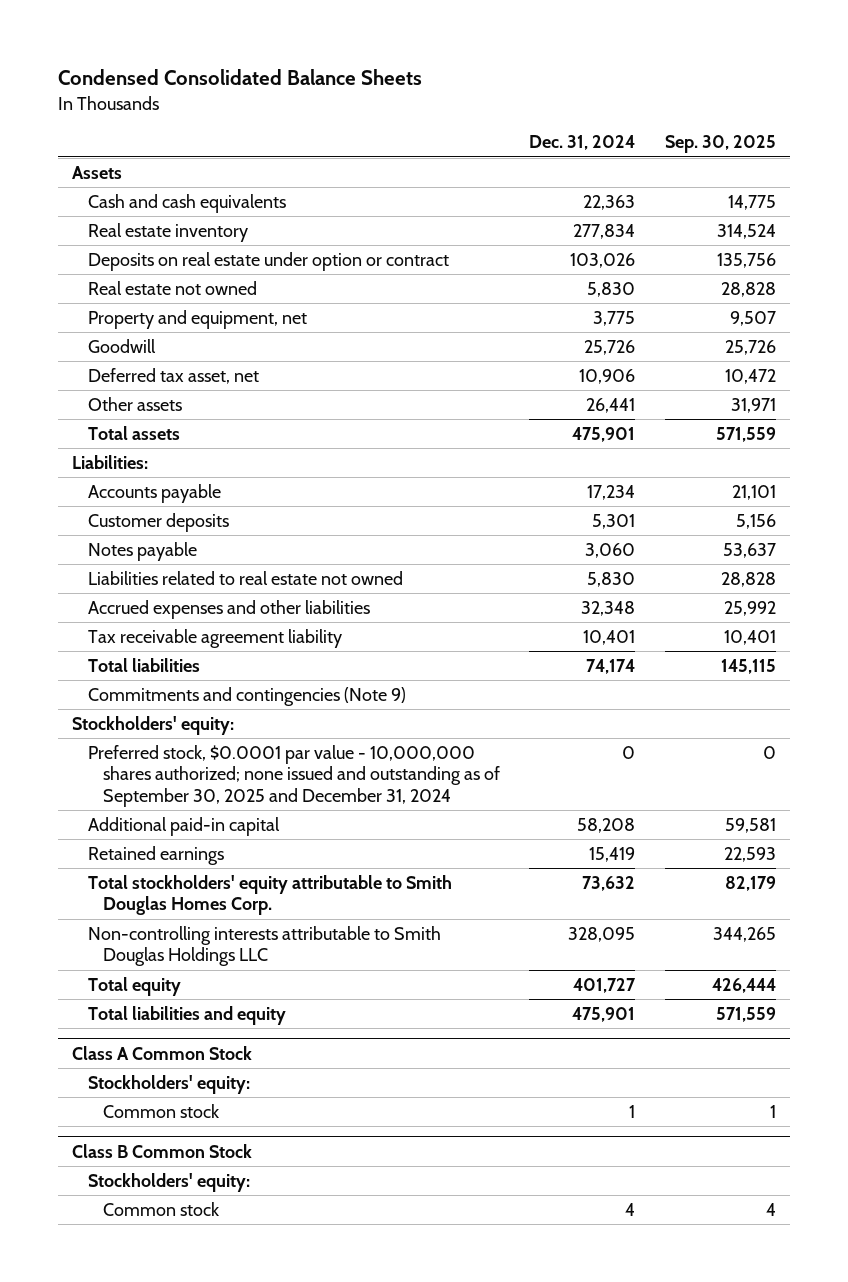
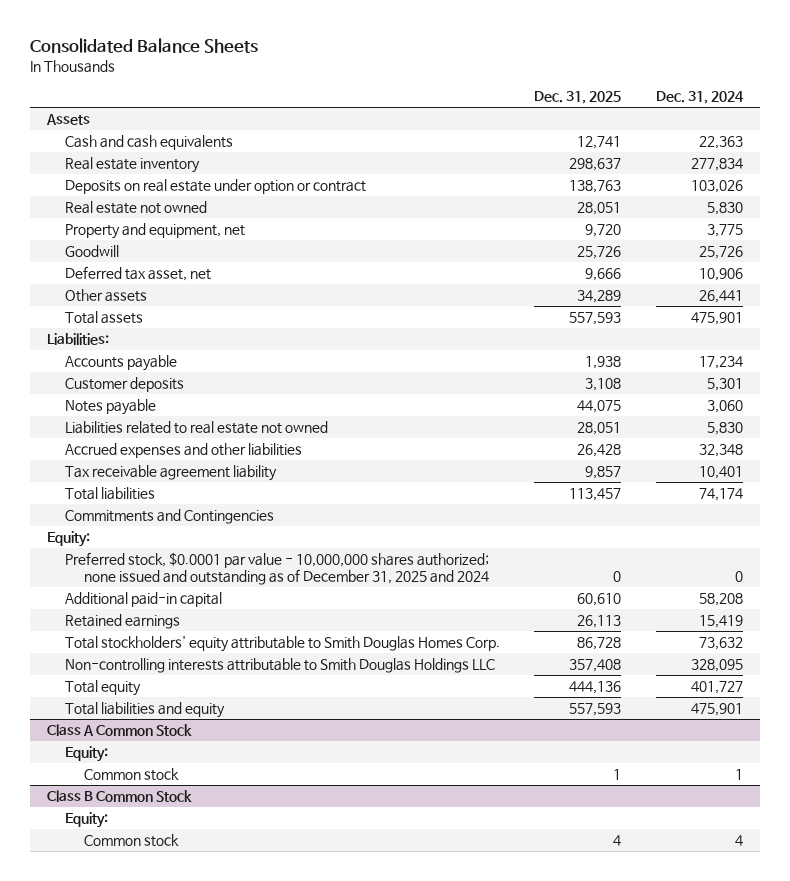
- Condensed Consolidated Balance Sheets
+ Consolidated Balance Sheets
- | Dec. 31, 2024 | Sep. 30, 2025
+ | Dec. 31, 2025 | Dec. 31, 2024
- Commitments and contingencies (Note 9)
- Stockholders' equity:
- Preferred stock, $0.0001 par value - 10,000,000 shares authorized; none issued and outstanding as of September 30, 2025 and December 31, 2024 | 0 | 0
+ Commitments and Contingencies
+ Equity:
+ Preferred stock, $0.0001 par value - 10,000,000 shares authorized; none issued and outstanding as of December 31, 2025 and 2024 | 0 | 0
@ Class A Common Stock
- Stockholders' equity:
+ Equity:
@ Class B Common Stock
- Stockholders' equity:
+ Equity:

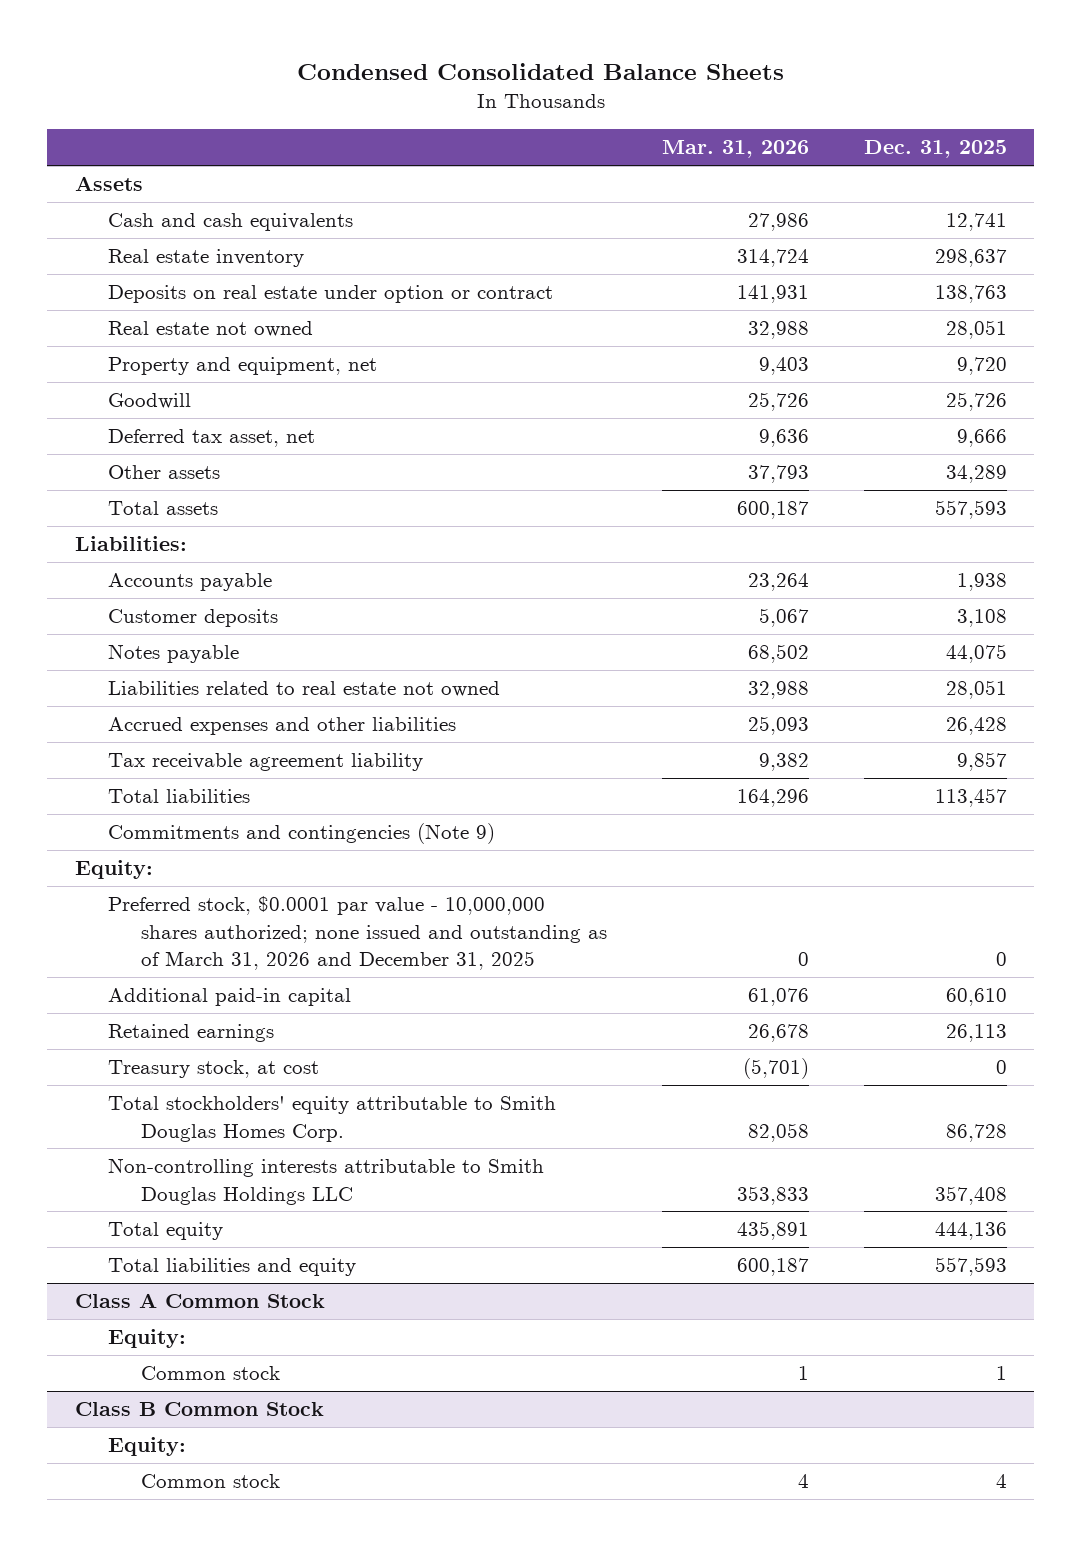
- Consolidated Balance Sheets
+ Condensed Consolidated Balance Sheets
- | Dec. 31, 2025 | Dec. 31, 2024
+ | Mar. 31, 2026 | Dec. 31, 2025
- Commitments and Contingencies
+ Commitments and contingencies (Note 9)
- Preferred stock, $0.0001 par value - 10,000,000 shares authorized; none issued and outstanding as of December 31, 2025 and 2024 | 0 | 0
+ Preferred stock, $0.0001 par value - 10,000,000 shares authorized; none issued and outstanding as of March 31, 2026 and December 31, 2025 | 0 | 0
+ Treasury stock, at cost | (5,701) | 0

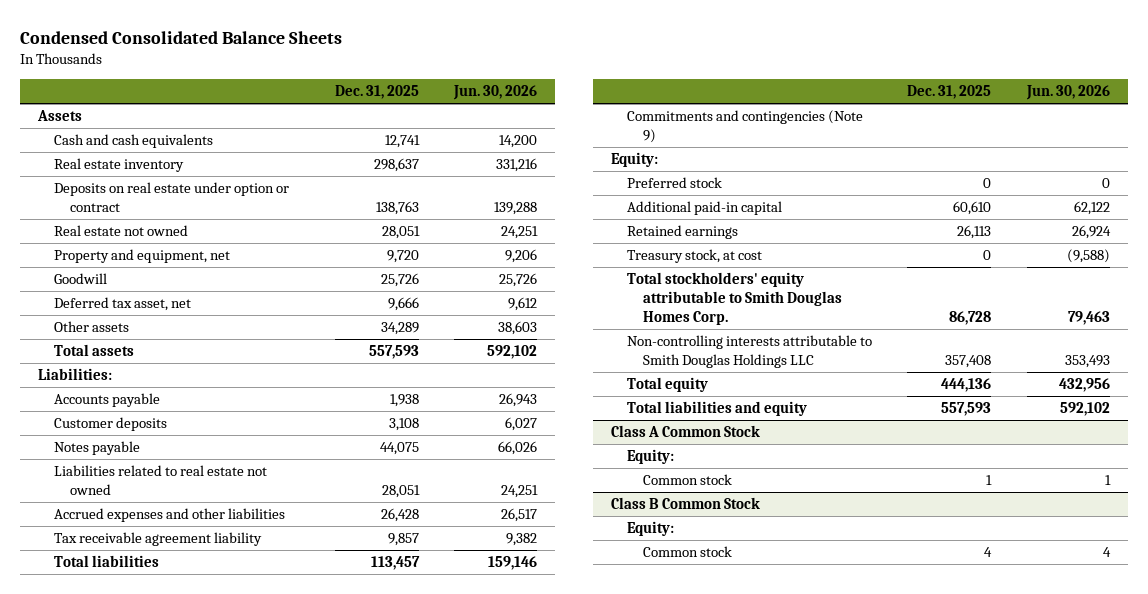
- | Mar. 31, 2026 | Dec. 31, 2025
+ | Dec. 31, 2025 | Jun. 30, 2026
- Preferred stock, $0.0001 par value - 10,000,000 shares authorized; none issued and outstanding as of March 31, 2026 and December 31, 2025 | 0 | 0
+ Preferred stock | 0 | 0

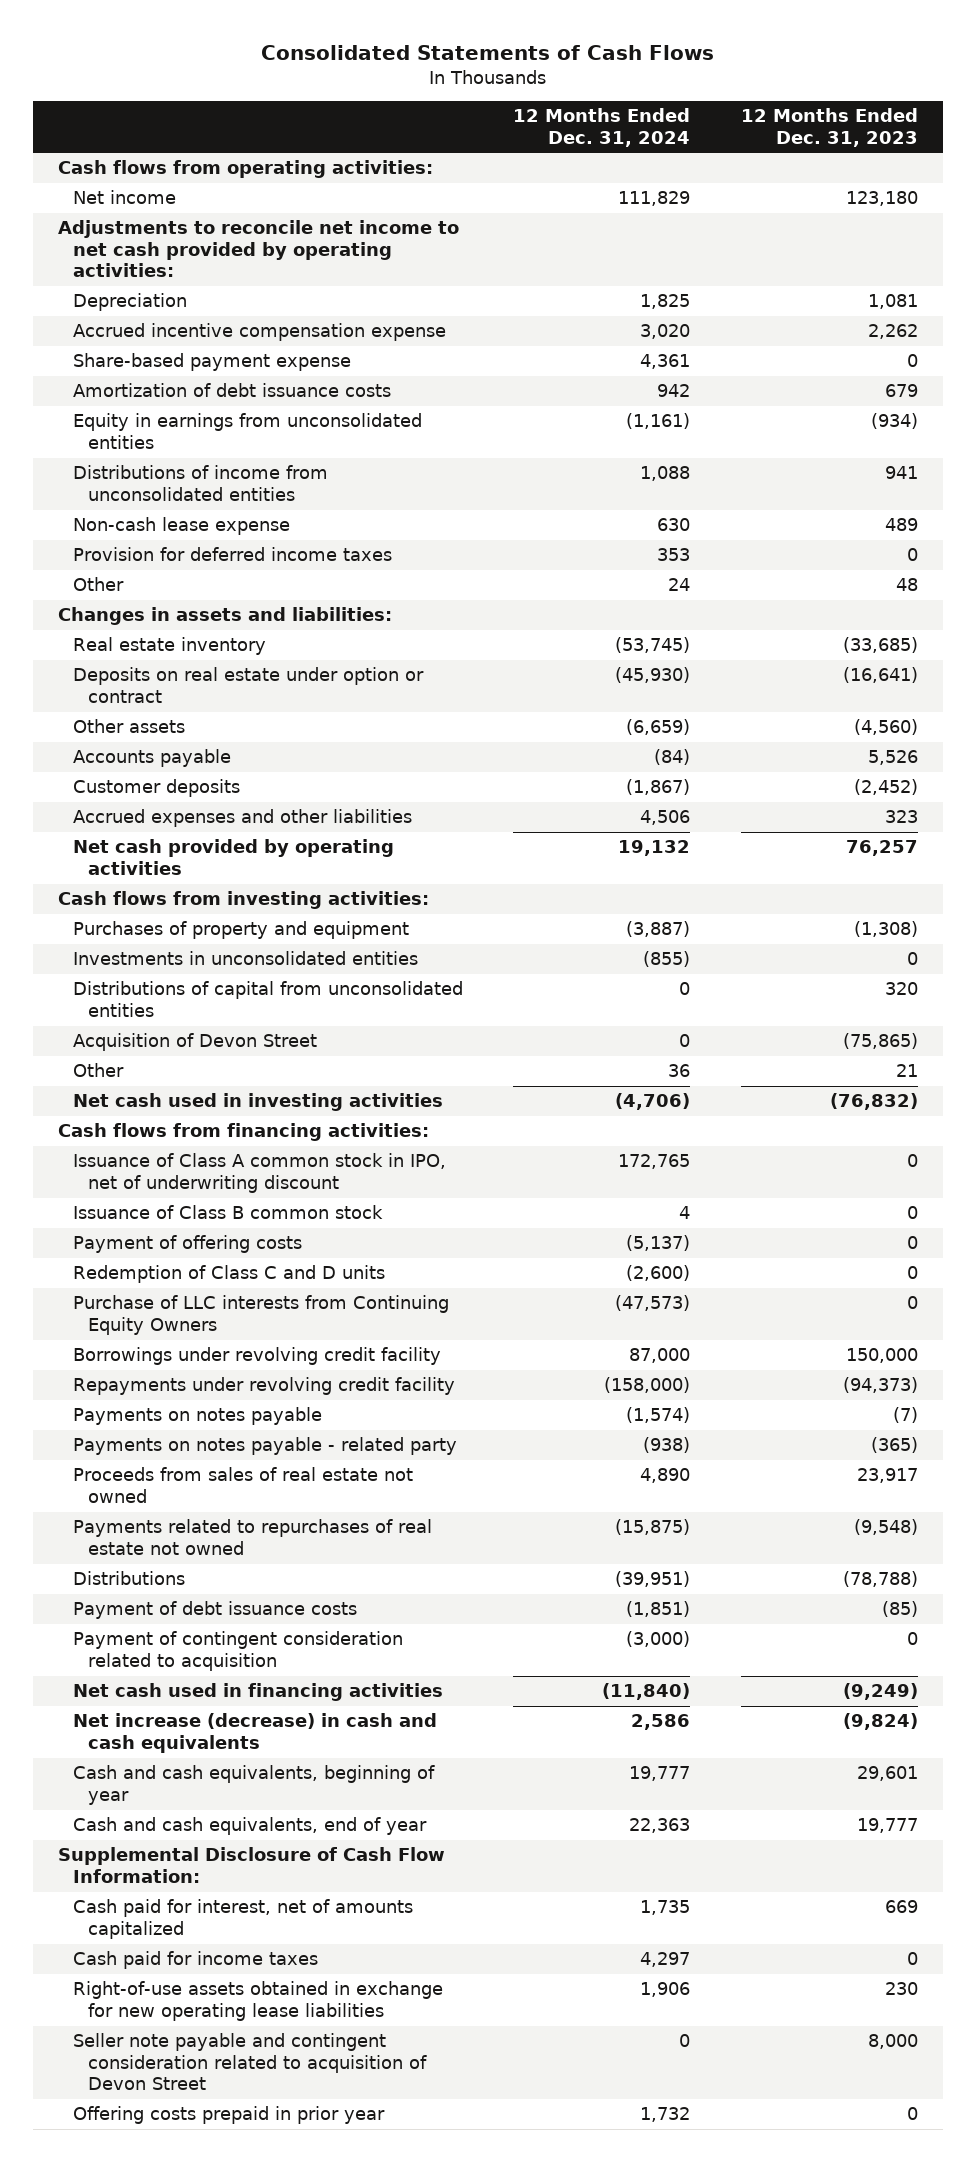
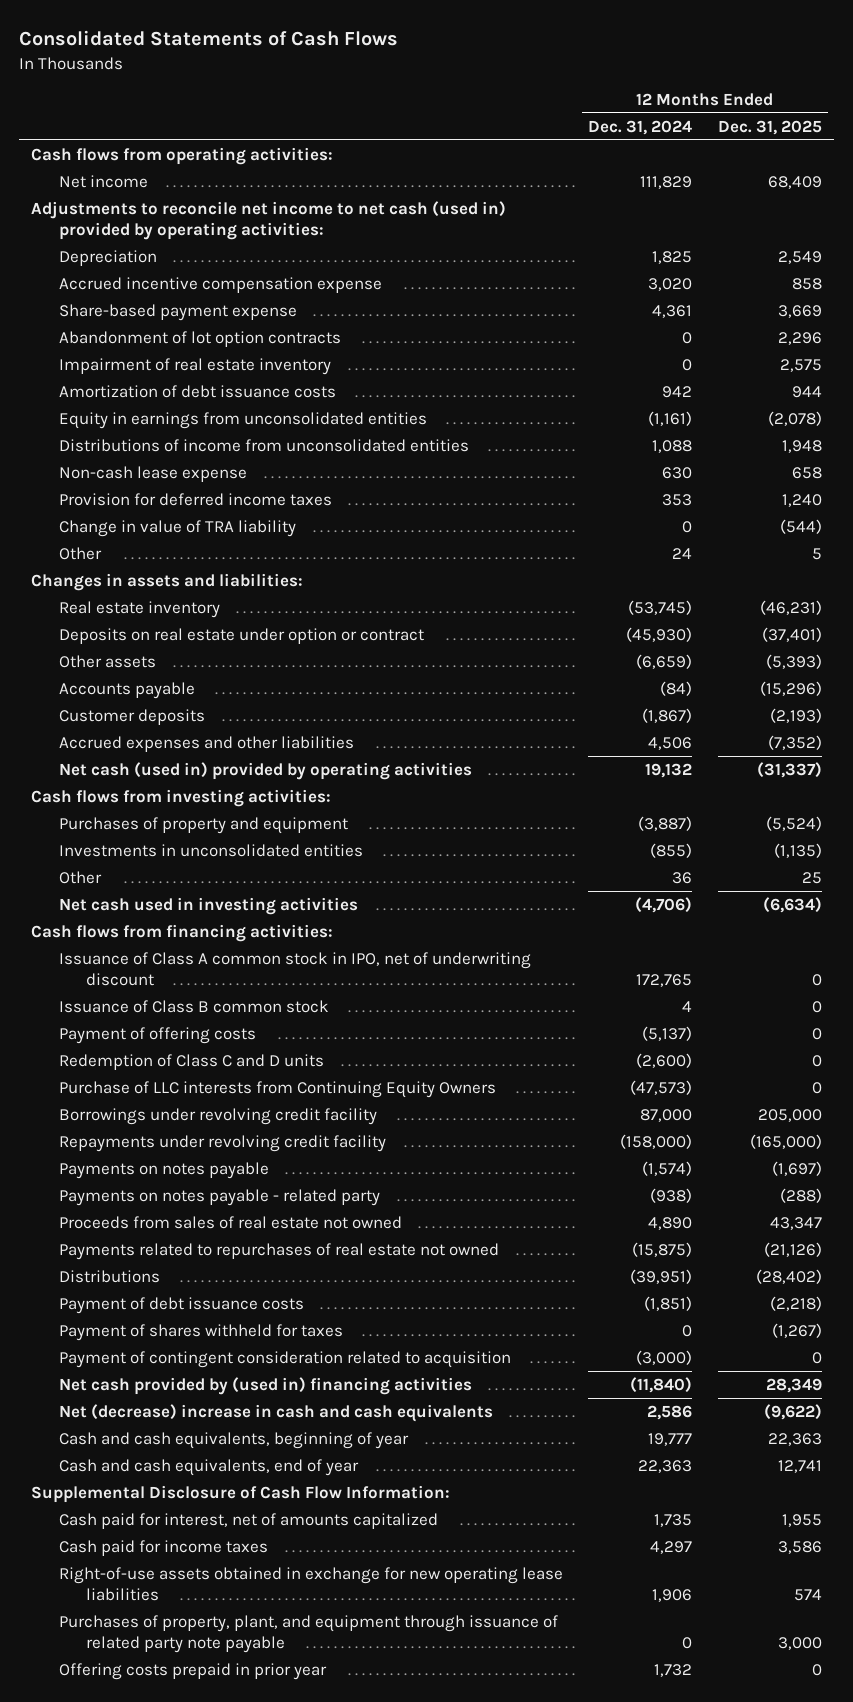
- | 12 Months Ended Dec. 31, 2024 | 12 Months Ended Dec. 31, 2023
+ | 12 Months Ended Dec. 31, 2024 | 12 Months Ended Dec. 31, 2025
- Adjustments to reconcile net income to net cash provided by operating activities:
+ Adjustments to reconcile net income to net cash (used in) provided by operating activities:
+ Abandonment of lot option contracts | 0 | 2,296
+ Impairment of real estate inventory | 0 | 2,575
+ Change in value of TRA liability | 0 | (544)
- Net cash provided by operating activities | 19,132 | 76,257
+ Net cash (used in) provided by operating activities | 19,132 | (31,337)
- Distributions of capital from unconsolidated entities | 0 | 320
- Acquisition of Devon Street | 0 | (75,865)
+ Payment of shares withheld for taxes | 0 | (1,267)
- Net cash used in financing activities | (11,840) | (9,249)
- Net increase (decrease) in cash and cash equivalents | 2,586 | (9,824)
+ Net cash provided by (used in) financing activities | (11,840) | 28,349
+ Net (decrease) increase in cash and cash equivalents | 2,586 | (9,622)
- Seller note payable and contingent consideration related to acquisition of Devon Street | 0 | 8,000
+ Purchases of property, plant, and equipment through issuance of related party note payable | 0 | 3,000

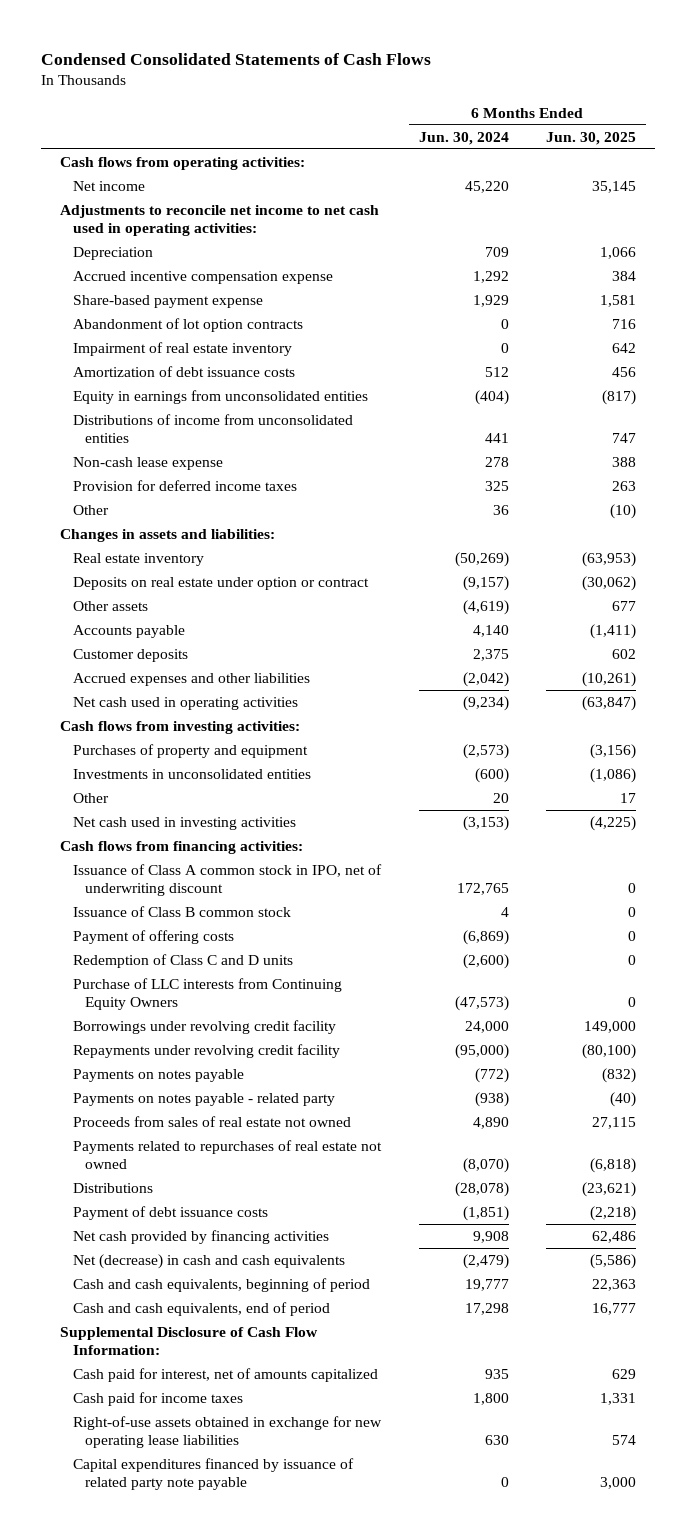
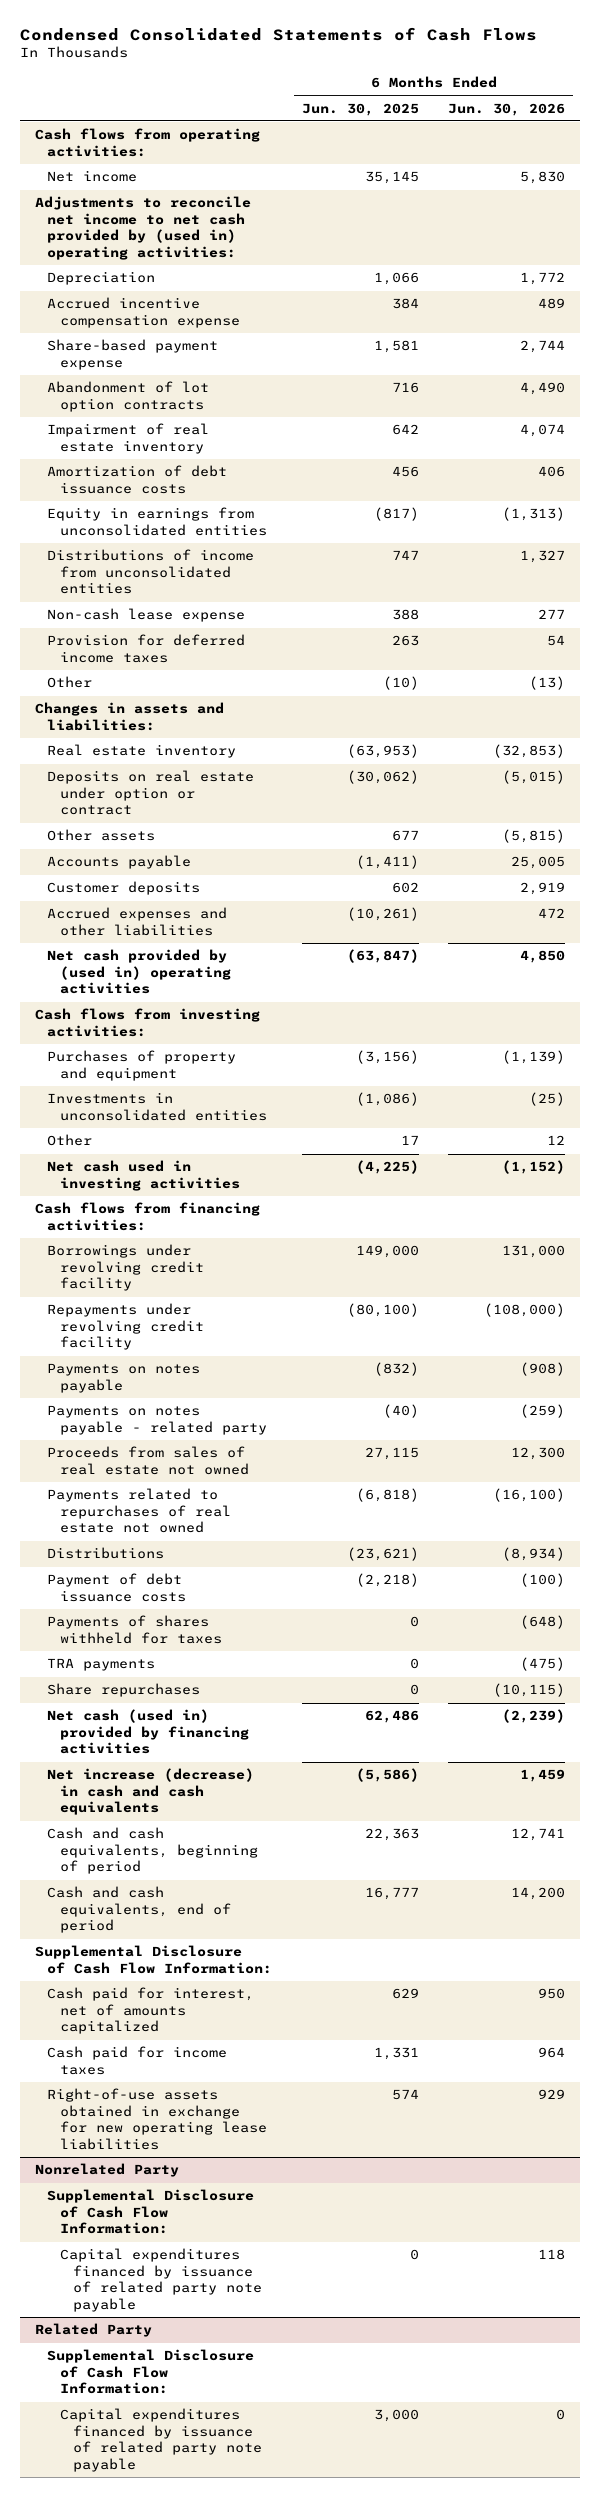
- | 6 Months Ended Jun. 30, 2024 | 6 Months Ended Jun. 30, 2025
+ | 6 Months Ended Jun. 30, 2025 | 6 Months Ended Jun. 30, 2026
- Adjustments to reconcile net income to net cash used in operating activities:
+ Adjustments to reconcile net income to net cash provided by (used in) operating activities:
- Net cash used in operating activities | (9,234) | (63,847)
+ Net cash provided by (used in) operating activities | (63,847) | 4,850
- Issuance of Class A common stock in IPO, net of underwriting discount | 172,765 | 0
- Issuance of Class B common stock | 4 | 0
- Payment of offering costs | (6,869) | 0
- Redemption of Class C and D units | (2,600) | 0
- Purchase of LLC interests from Continuing Equity Owners | (47,573) | 0
- Net cash provided by financing activities | 9,908 | 62,486
- Net (decrease) in cash and cash equivalents | (2,479) | (5,586)
+ Payments of shares withheld for taxes | 0 | (648)
+ TRA payments | 0 | (475)
+ Share repurchases | 0 | (10,115)
+ Net cash (used in) provided by financing activities | 62,486 | (2,239)
+ Net increase (decrease) in cash and cash equivalents | (5,586) | 1,459
+ Nonrelated Party
+ Supplemental Disclosure of Cash Flow Information:
+ Capital expenditures financed by issuance of related party note payable | 0 | 118
+ Related Party
+ Supplemental Disclosure of Cash Flow Information:

